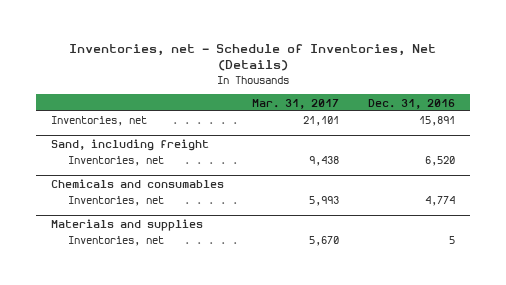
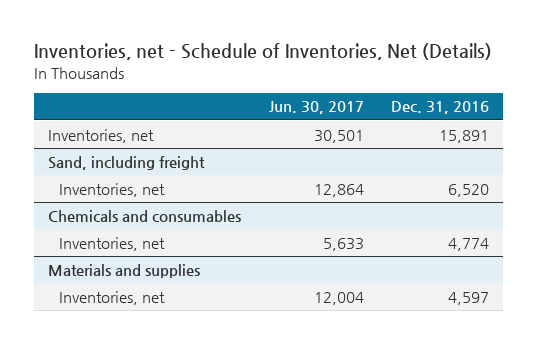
- | Mar. 31, 2017 | Dec. 31, 2016
+ | Jun. 30, 2017 | Dec. 31, 2016
@ Materials and supplies
- Inventories, net | 5,670 | 5
+ Inventories, net | 12,004 | 4,597

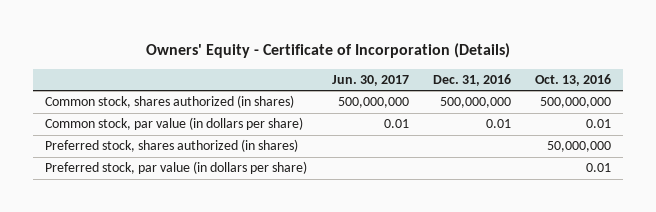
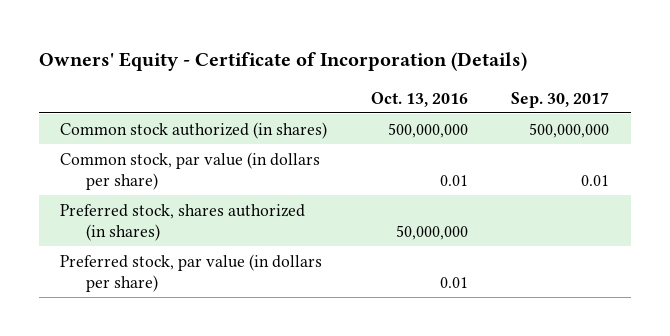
- | Jun. 30, 2017 | Dec. 31, 2016 | Oct. 13, 2016
+ | Oct. 13, 2016 | Sep. 30, 2017
- Common stock, shares authorized (in shares) | 500,000,000 | 500,000,000 | 500,000,000
+ Common stock authorized (in shares) | 500,000,000 | 500,000,000

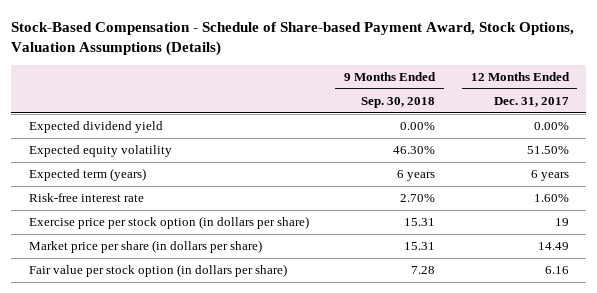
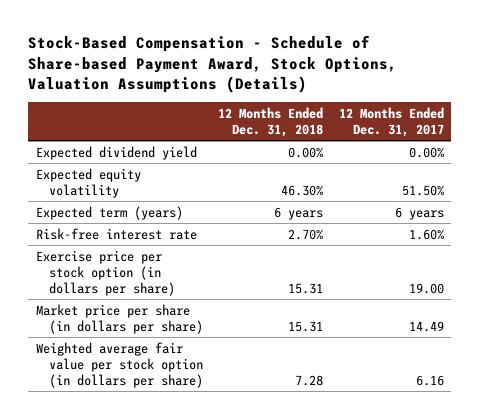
- | 9 Months Ended Sep. 30, 2018 | 12 Months Ended Dec. 31, 2017
+ | 12 Months Ended Dec. 31, 2018 | 12 Months Ended Dec. 31, 2017
- Exercise price per stock option (in dollars per share) | 15.31 | 19
+ Exercise price per stock option (in dollars per share) | 15.31 | 19.00
- Fair value per stock option (in dollars per share) | 7.28 | 6.16
+ Weighted average fair value per stock option (in dollars per share) | 7.28 | 6.16

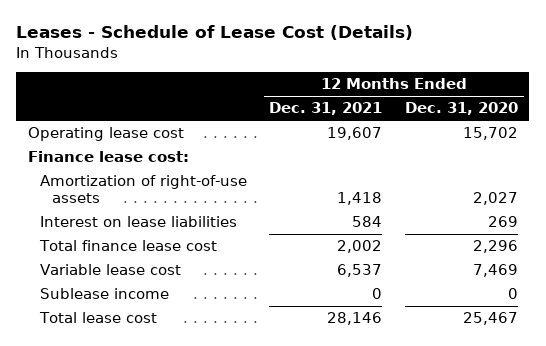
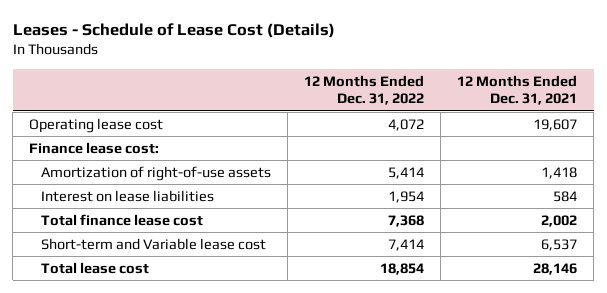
- | 12 Months Ended Dec. 31, 2021 | 12 Months Ended Dec. 31, 2020
+ | 12 Months Ended Dec. 31, 2022 | 12 Months Ended Dec. 31, 2021
- Variable lease cost | 6,537 | 7,469
- Sublease income | 0 | 0
+ Short-term and Variable lease cost | 7,414 | 6,537

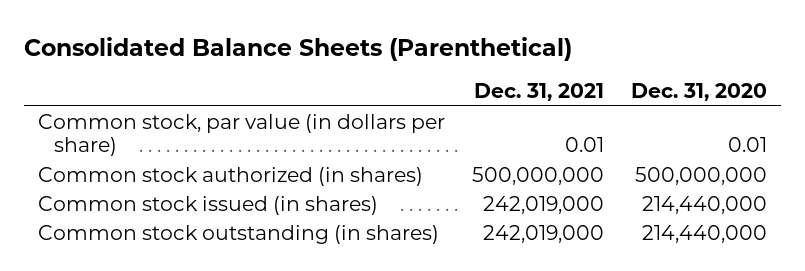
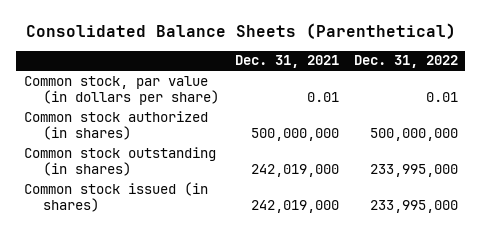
- | Dec. 31, 2021 | Dec. 31, 2020
+ | Dec. 31, 2021 | Dec. 31, 2022
moved down: Common stock issued (in shares) | 242,019,000 | 233,995,000

